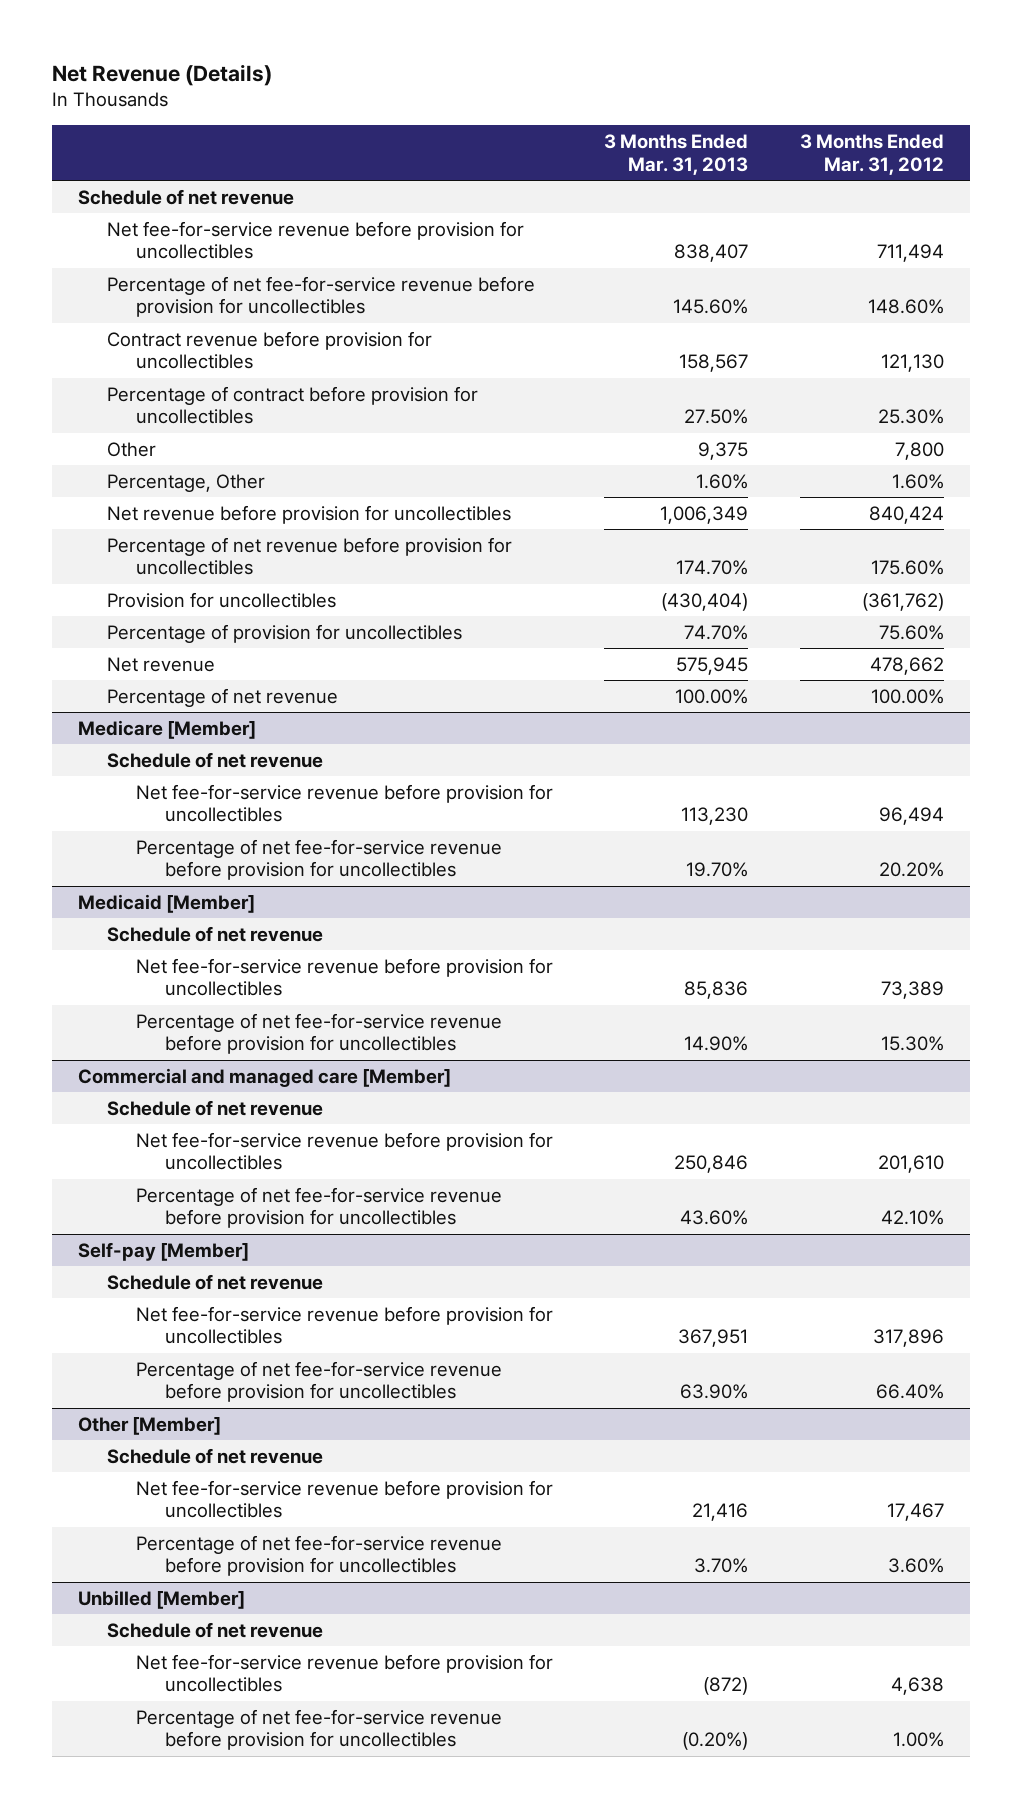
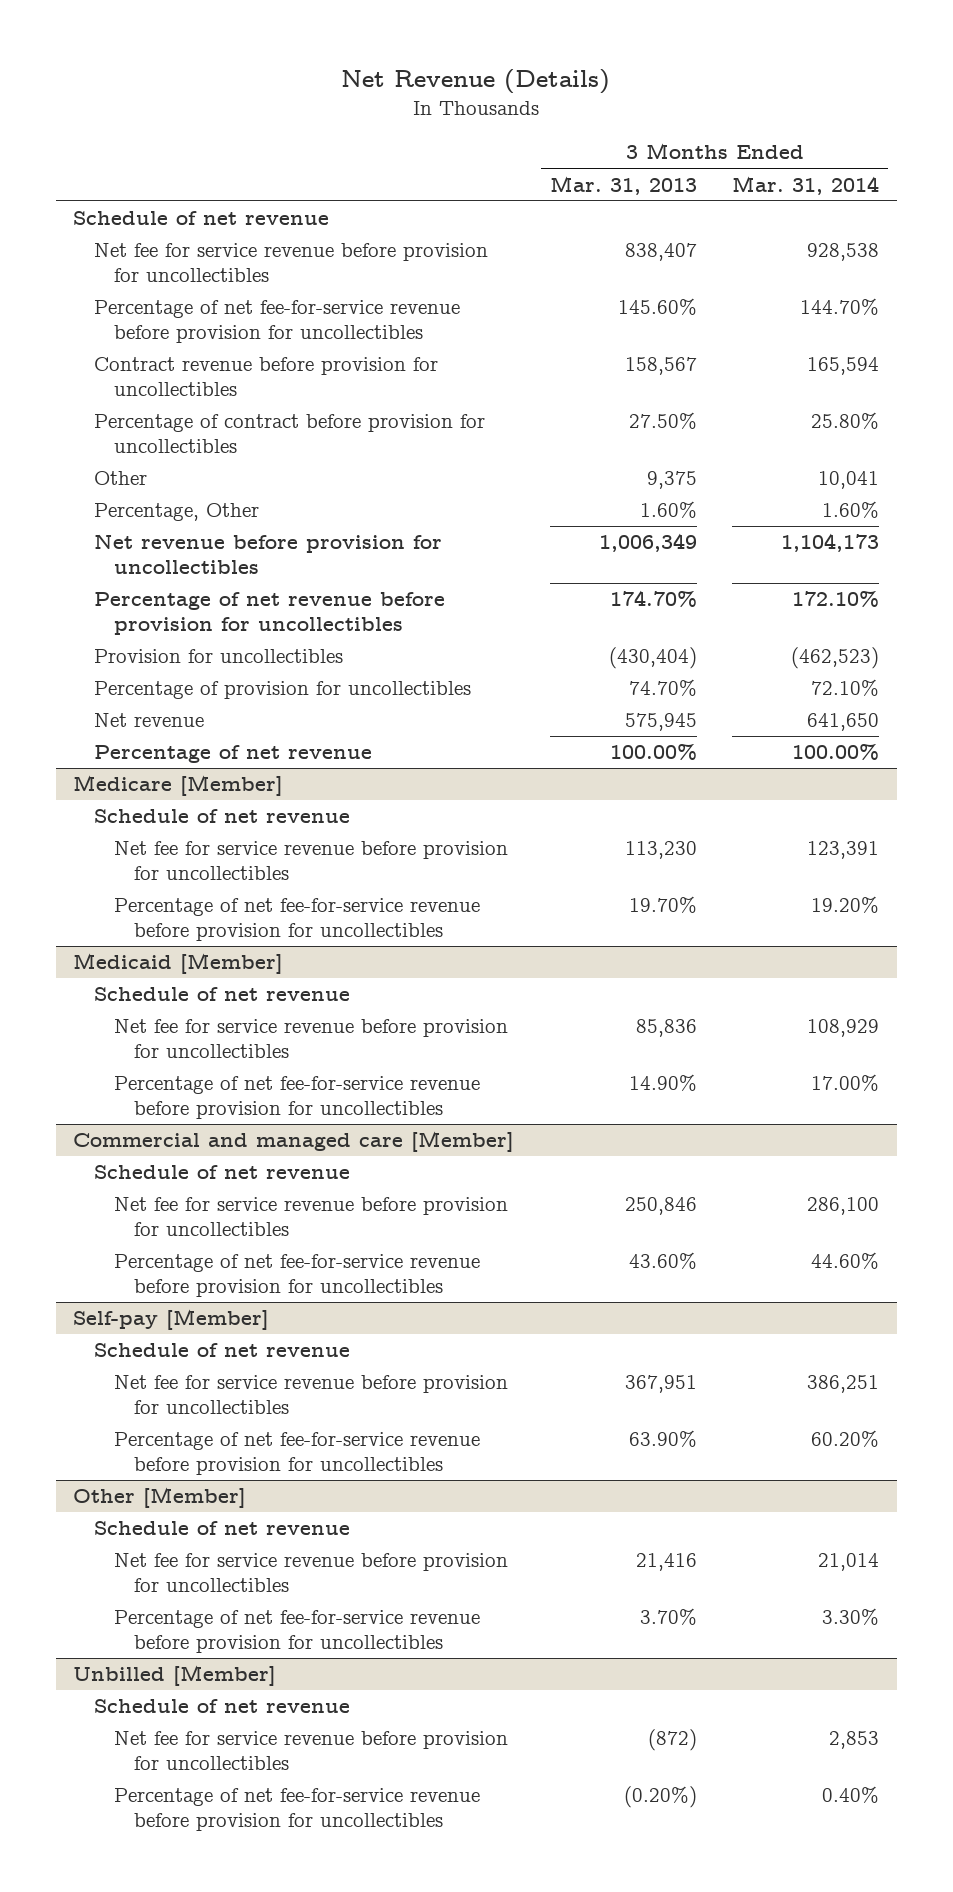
- | 3 Months Ended Mar. 31, 2013 | 3 Months Ended Mar. 31, 2012
+ | 3 Months Ended Mar. 31, 2013 | 3 Months Ended Mar. 31, 2014
- Net fee-for-service revenue before provision for uncollectibles | 838,407 | 711,494
+ Net fee for service revenue before provision for uncollectibles | 838,407 | 928,538
@ Medicare [Member]
- Net fee-for-service revenue before provision for uncollectibles | 113,230 | 96,494
+ Net fee for service revenue before provision for uncollectibles | 113,230 | 123,391
@ Medicaid [Member]
- Net fee-for-service revenue before provision for uncollectibles | 85,836 | 73,389
+ Net fee for service revenue before provision for uncollectibles | 85,836 | 108,929
@ Commercial and managed care [Member]
- Net fee-for-service revenue before provision for uncollectibles | 250,846 | 201,610
+ Net fee for service revenue before provision for uncollectibles | 250,846 | 286,100
@ Self-pay [Member]
- Net fee-for-service revenue before provision for uncollectibles | 367,951 | 317,896
+ Net fee for service revenue before provision for uncollectibles | 367,951 | 386,251
@ Other [Member]
- Net fee-for-service revenue before provision for uncollectibles | 21,416 | 17,467
+ Net fee for service revenue before provision for uncollectibles | 21,416 | 21,014
@ Unbilled [Member]
- Net fee-for-service revenue before provision for uncollectibles | (872) | 4,638
+ Net fee for service revenue before provision for uncollectibles | (872) | 2,853

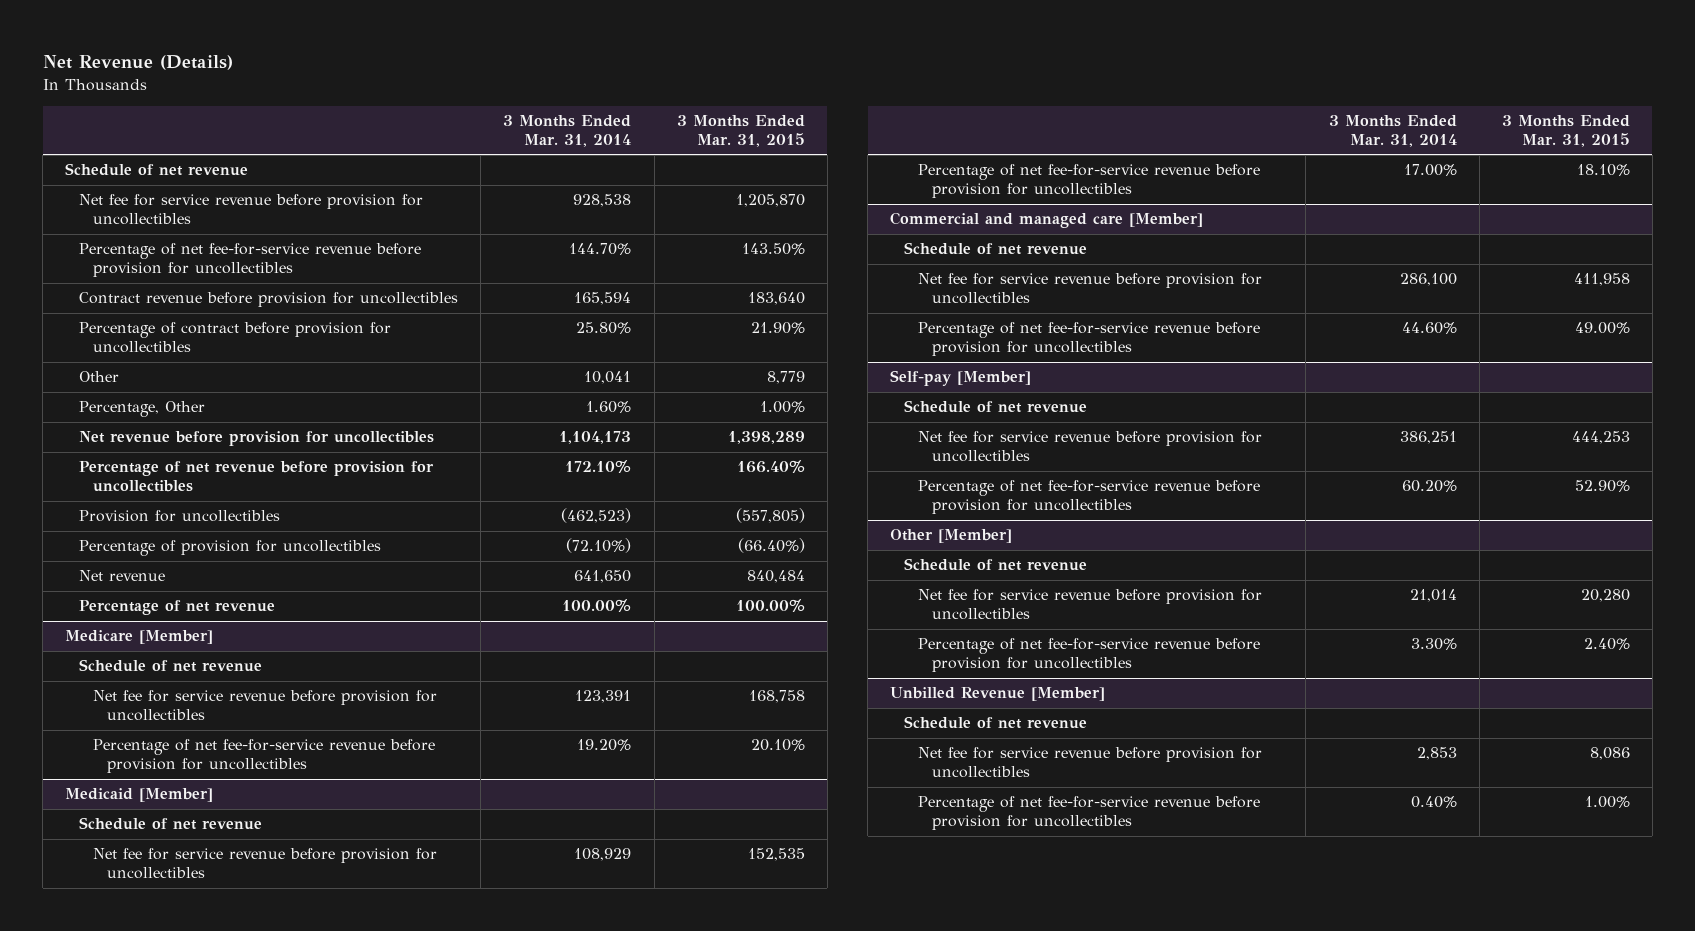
- | 3 Months Ended Mar. 31, 2013 | 3 Months Ended Mar. 31, 2014
+ | 3 Months Ended Mar. 31, 2014 | 3 Months Ended Mar. 31, 2015
- Percentage of provision for uncollectibles | 74.70% | 72.10%
+ Percentage of provision for uncollectibles | (72.10%) | (66.40%)
- Unbilled [Member]
+ Unbilled Revenue [Member]

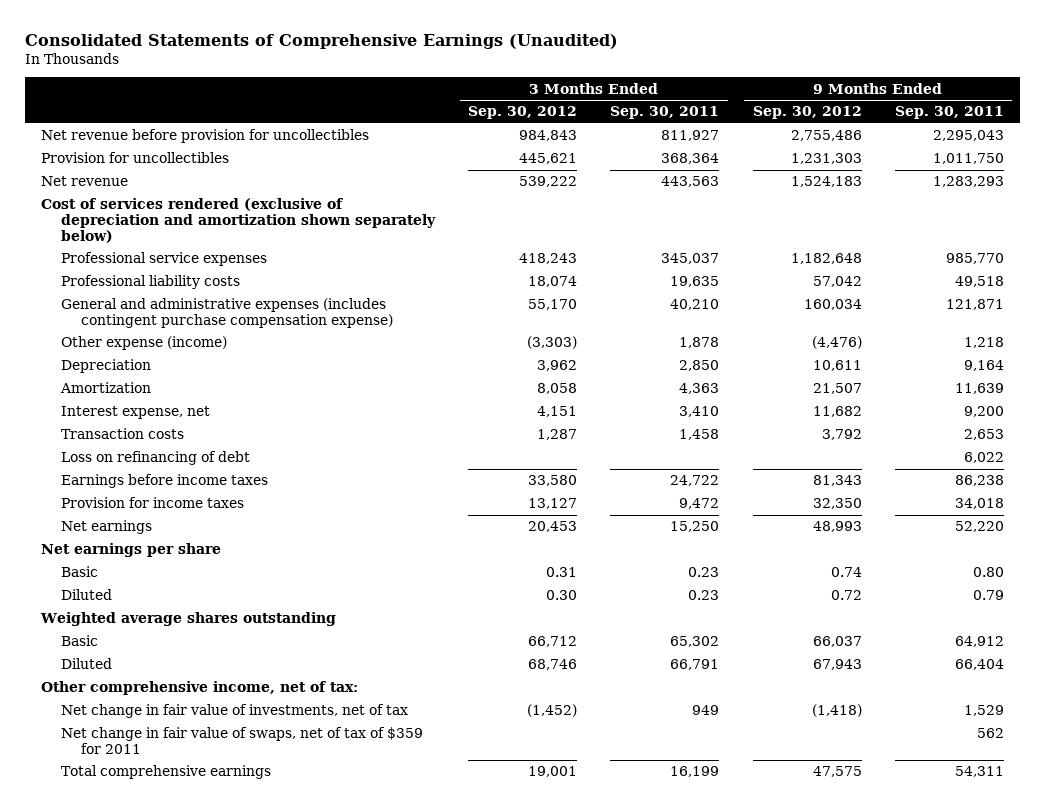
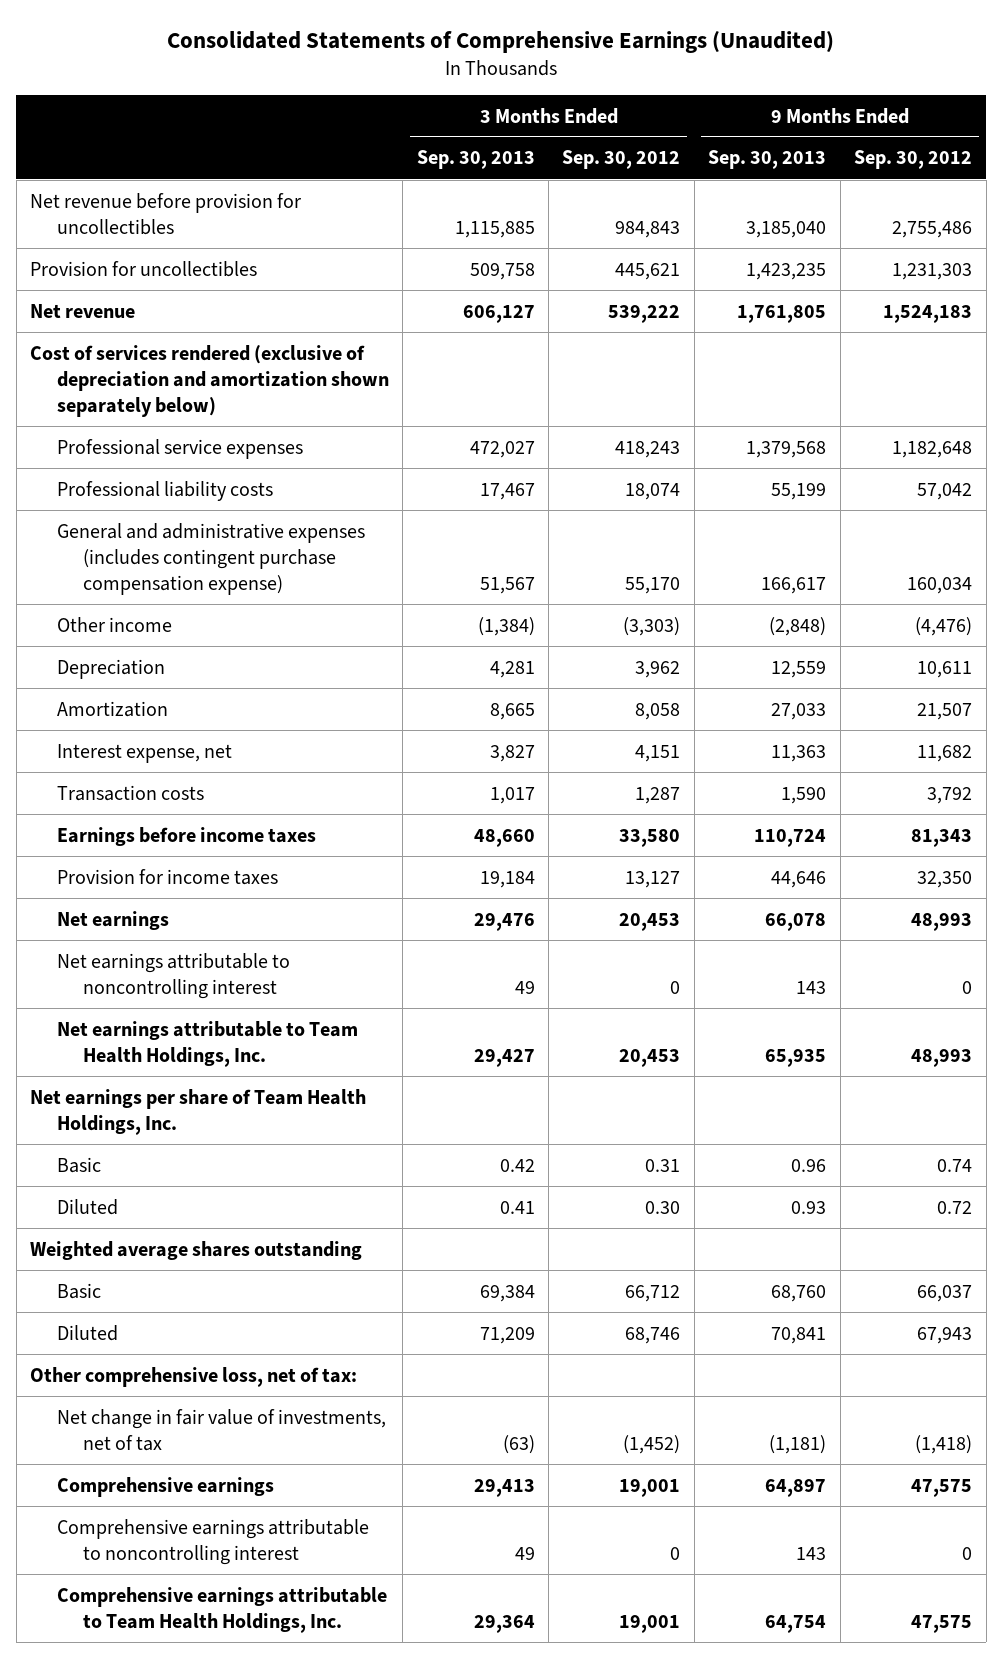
- | 3 Months Ended Sep. 30, 2012 | 3 Months Ended Sep. 30, 2011 | 9 Months Ended Sep. 30, 2012 | 9 Months Ended Sep. 30, 2011
+ | 3 Months Ended Sep. 30, 2013 | 3 Months Ended Sep. 30, 2012 | 9 Months Ended Sep. 30, 2013 | 9 Months Ended Sep. 30, 2012
- Other expense (income) | (3,303) | 1,878 | (4,476) | 1,218
+ Other income | (1,384) | (3,303) | (2,848) | (4,476)
- Loss on refinancing of debt | | | | 6,022
- Net earnings per share
+ Net earnings attributable to noncontrolling interest | 49 | 0 | 143 | 0
+ Net earnings attributable to Team Health Holdings, Inc. | 29,427 | 20,453 | 65,935 | 48,993
+ Net earnings per share of Team Health Holdings, Inc.
- Other comprehensive income, net of tax:
+ Other comprehensive loss, net of tax:
- Net change in fair value of swaps, net of tax of $359 for 2011 | | | | 562
- Total comprehensive earnings | 19,001 | 16,199 | 47,575 | 54,311
+ Comprehensive earnings | 29,413 | 19,001 | 64,897 | 47,575
+ Comprehensive earnings attributable to noncontrolling interest | 49 | 0 | 143 | 0
+ Comprehensive earnings attributable to Team Health Holdings, Inc. | 29,364 | 19,001 | 64,754 | 47,575

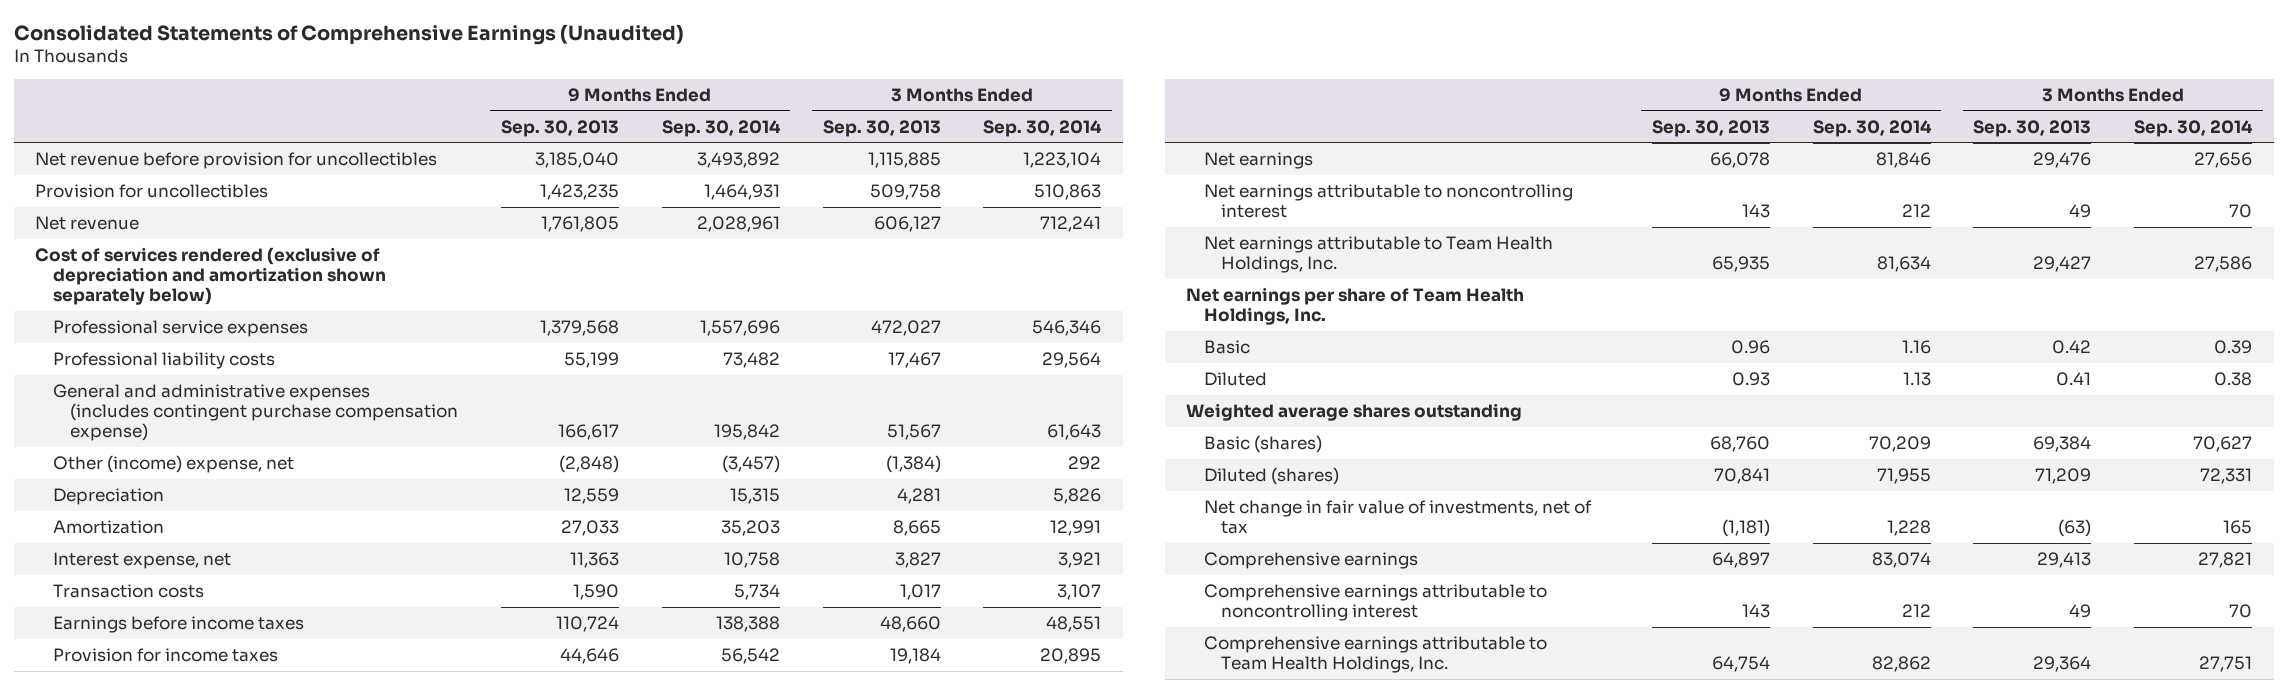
- | 3 Months Ended Sep. 30, 2013 | 3 Months Ended Sep. 30, 2012 | 9 Months Ended Sep. 30, 2013 | 9 Months Ended Sep. 30, 2012
+ | 9 Months Ended Sep. 30, 2013 | 9 Months Ended Sep. 30, 2014 | 3 Months Ended Sep. 30, 2013 | 3 Months Ended Sep. 30, 2014
- Other income | (1,384) | (3,303) | (2,848) | (4,476)
+ Other (income) expense, net | (2,848) | (3,457) | (1,384) | 292
- Basic | 69,384 | 66,712 | 68,760 | 66,037
- Diluted | 71,209 | 68,746 | 70,841 | 67,943
- Other comprehensive loss, net of tax:
+ Basic (shares) | 68,760 | 70,209 | 69,384 | 70,627
+ Diluted (shares) | 70,841 | 71,955 | 71,209 | 72,331

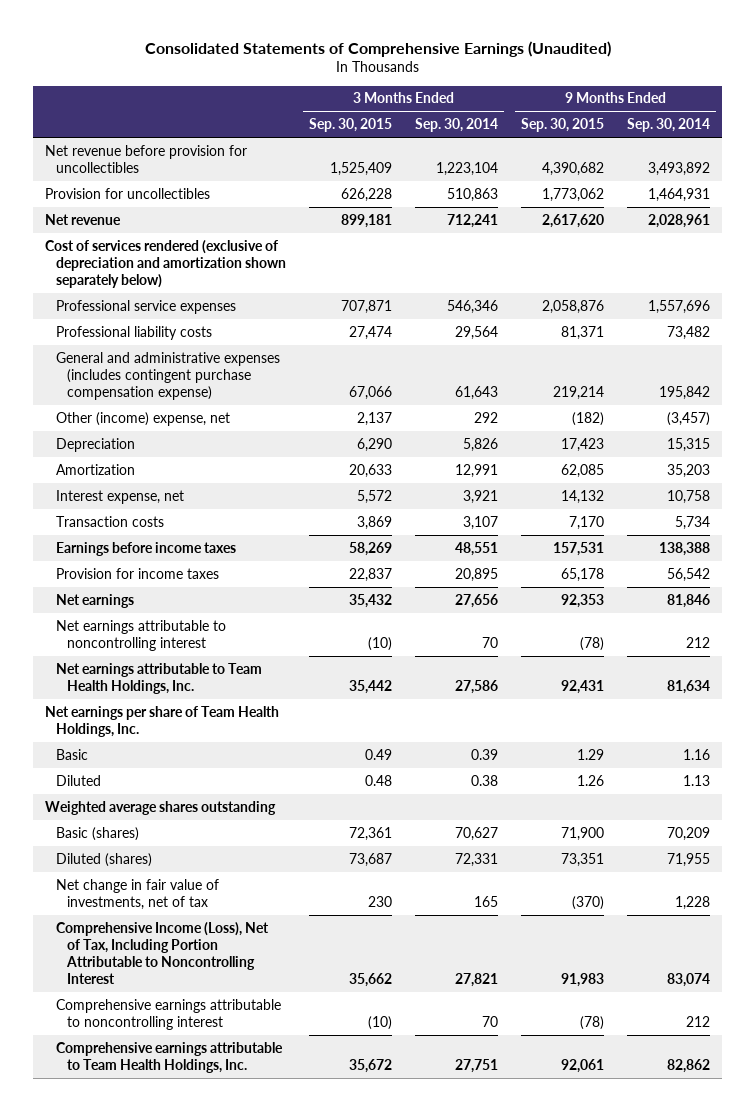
- | 9 Months Ended Sep. 30, 2013 | 9 Months Ended Sep. 30, 2014 | 3 Months Ended Sep. 30, 2013 | 3 Months Ended Sep. 30, 2014
+ | 3 Months Ended Sep. 30, 2015 | 3 Months Ended Sep. 30, 2014 | 9 Months Ended Sep. 30, 2015 | 9 Months Ended Sep. 30, 2014
- Comprehensive earnings | 64,897 | 83,074 | 29,413 | 27,821
+ Comprehensive Income (Loss), Net of Tax, Including Portion Attributable to Noncontrolling Interest | 35,662 | 27,821 | 91,983 | 83,074

